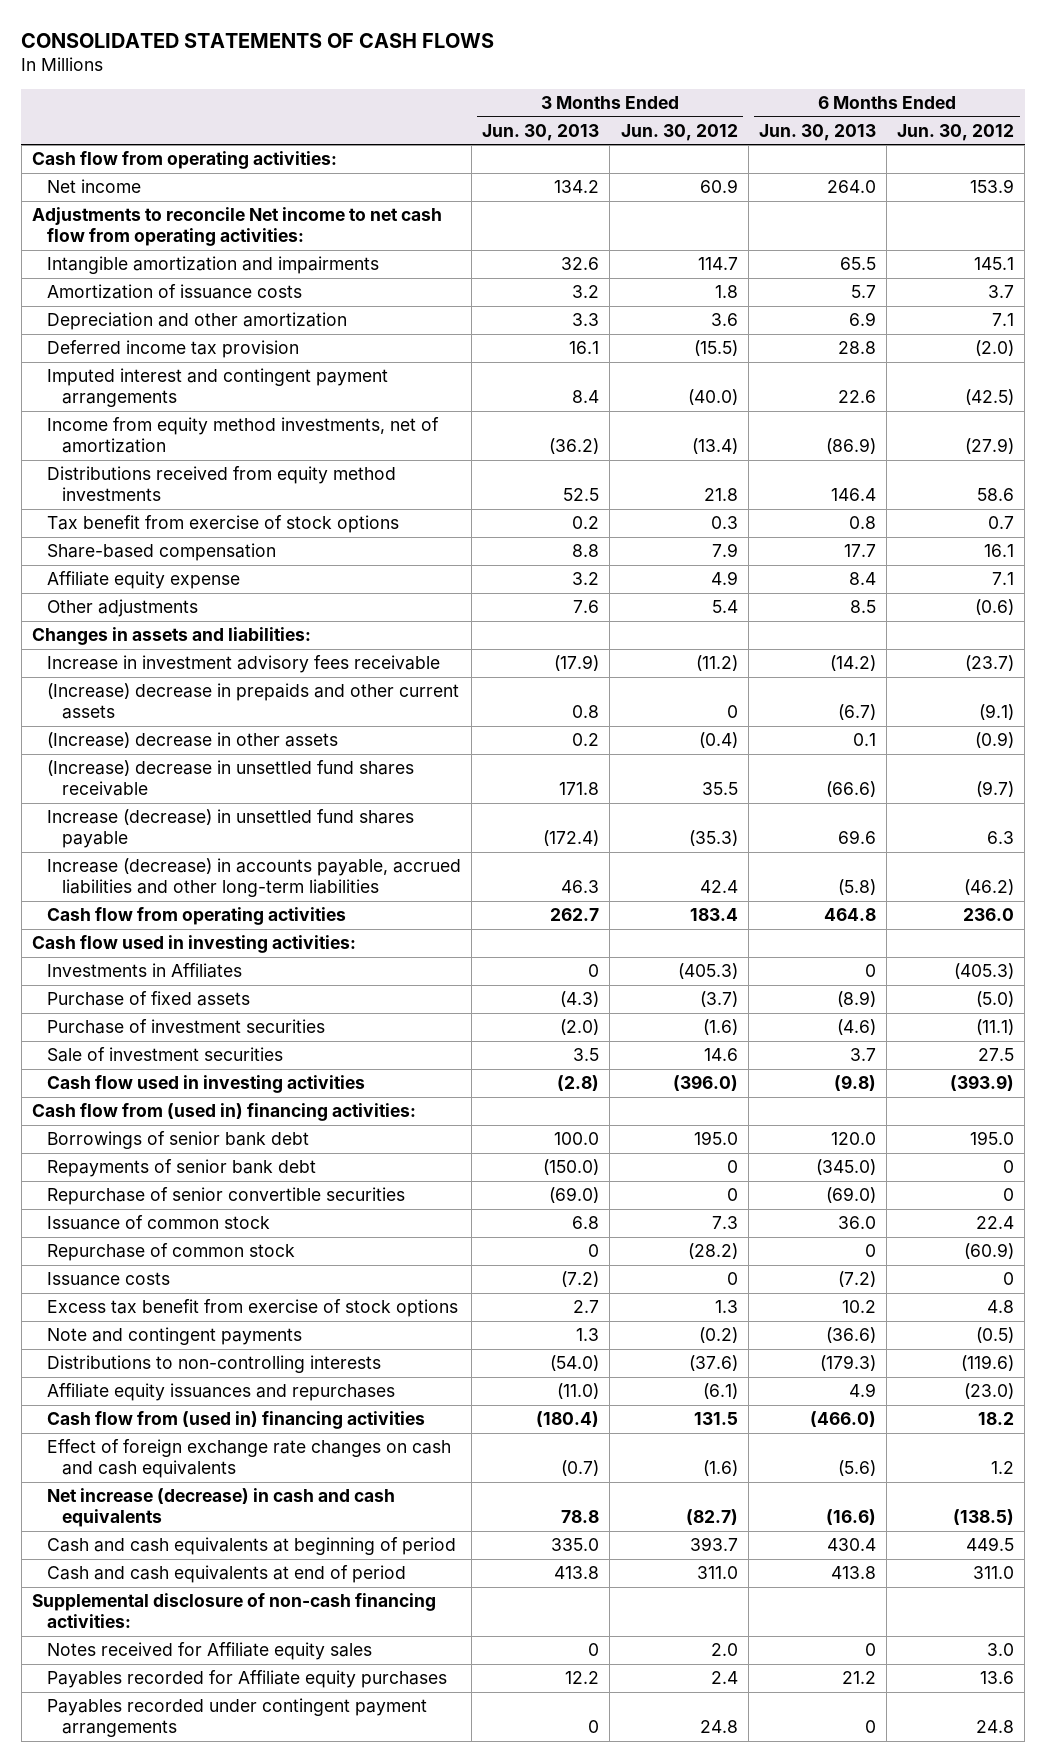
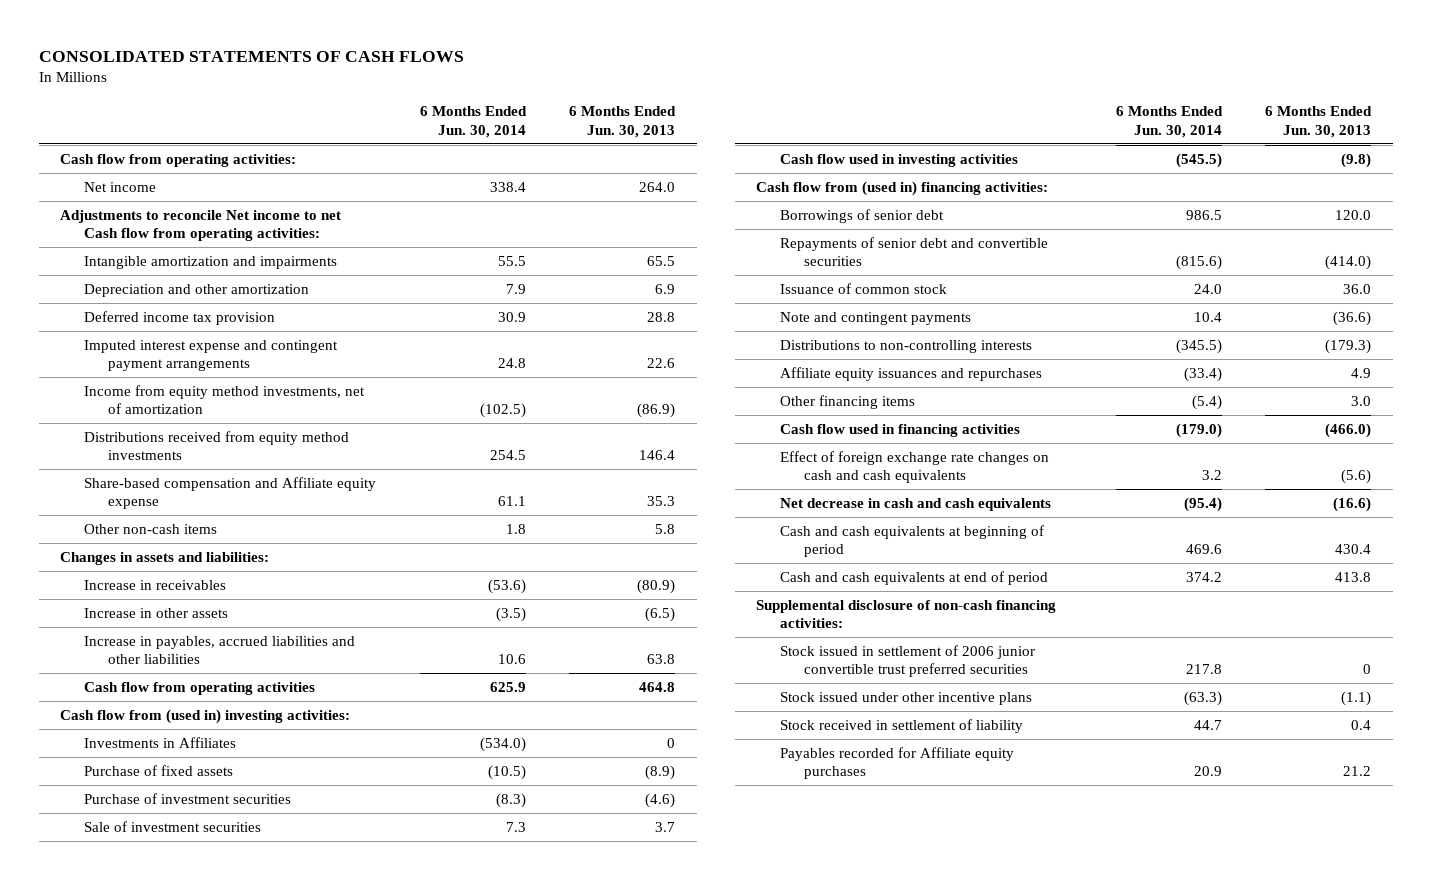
- | 3 Months Ended Jun. 30, 2013 | 3 Months Ended Jun. 30, 2012 | 6 Months Ended Jun. 30, 2013 | 6 Months Ended Jun. 30, 2012
+ | 6 Months Ended Jun. 30, 2014 | 6 Months Ended Jun. 30, 2013
- Adjustments to reconcile Net income to net cash flow from operating activities:
+ Adjustments to reconcile Net income to net Cash flow from operating activities:
- Amortization of issuance costs | 3.2 | 1.8 | 5.7 | 3.7
- Imputed interest and contingent payment arrangements | 8.4 | (40.0) | 22.6 | (42.5)
+ Imputed interest expense and contingent payment arrangements | 24.8 | 22.6
- Tax benefit from exercise of stock options | 0.2 | 0.3 | 0.8 | 0.7
- Share-based compensation | 8.8 | 7.9 | 17.7 | 16.1
- Affiliate equity expense | 3.2 | 4.9 | 8.4 | 7.1
- Other adjustments | 7.6 | 5.4 | 8.5 | (0.6)
+ Share-based compensation and Affiliate equity expense | 61.1 | 35.3
+ Other non-cash items | 1.8 | 5.8
- Increase in investment advisory fees receivable | (17.9) | (11.2) | (14.2) | (23.7)
- (Increase) decrease in prepaids and other current assets | 0.8 | 0 | (6.7) | (9.1)
- (Increase) decrease in other assets | 0.2 | (0.4) | 0.1 | (0.9)
- (Increase) decrease in unsettled fund shares receivable | 171.8 | 35.5 | (66.6) | (9.7)
- Increase (decrease) in unsettled fund shares payable | (172.4) | (35.3) | 69.6 | 6.3
- Increase (decrease) in accounts payable, accrued liabilities and other long-term liabilities | 46.3 | 42.4 | (5.8) | (46.2)
+ Increase in receivables | (53.6) | (80.9)
+ Increase in other assets | (3.5) | (6.5)
+ Increase in payables, accrued liabilities and other liabilities | 10.6 | 63.8
- Cash flow used in investing activities:
+ Cash flow from (used in) investing activities:
- Borrowings of senior bank debt | 100.0 | 195.0 | 120.0 | 195.0
- Repayments of senior bank debt | (150.0) | 0 | (345.0) | 0
- Repurchase of senior convertible securities | (69.0) | 0 | (69.0) | 0
+ Borrowings of senior debt | 986.5 | 120.0
+ Repayments of senior debt and convertible securities | (815.6) | (414.0)
- Repurchase of common stock | 0 | (28.2) | 0 | (60.9)
- Issuance costs | (7.2) | 0 | (7.2) | 0
- Excess tax benefit from exercise of stock options | 2.7 | 1.3 | 10.2 | 4.8
- Cash flow from (used in) financing activities | (180.4) | 131.5 | (466.0) | 18.2
+ Other financing items | (5.4) | 3.0
+ Cash flow used in financing activities | (179.0) | (466.0)
- Net increase (decrease) in cash and cash equivalents | 78.8 | (82.7) | (16.6) | (138.5)
+ Net decrease in cash and cash equivalents | (95.4) | (16.6)
- Notes received for Affiliate equity sales | 0 | 2.0 | 0 | 3.0
+ Stock issued in settlement of 2006 junior convertible trust preferred securities | 217.8 | 0
+ Stock issued under other incentive plans | (63.3) | (1.1)
+ Stock received in settlement of liability | 44.7 | 0.4
- Payables recorded under contingent payment arrangements | 0 | 24.8 | 0 | 24.8

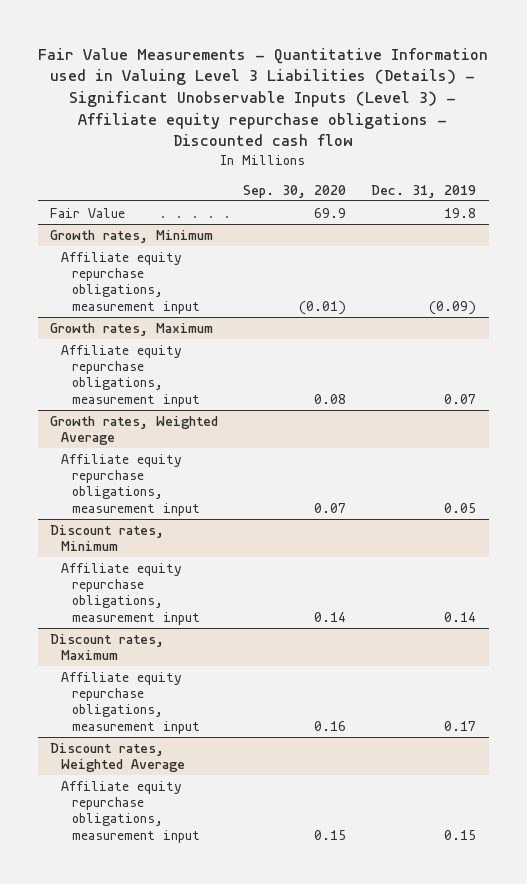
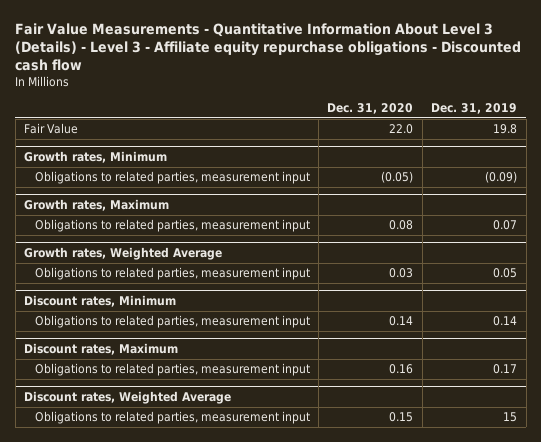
- Fair Value Measurements - Quantitative Information used in Valuing Level 3 Liabilities (Details) - Significant Unobservable Inputs (Level 3) - Affiliate equity repurchase obligations - Discounted cash flow
+ Fair Value Measurements - Quantitative Information About Level 3 (Details) - Level 3 - Affiliate equity repurchase obligations - Discounted cash flow
- | Sep. 30, 2020 | Dec. 31, 2019
+ | Dec. 31, 2020 | Dec. 31, 2019
@ Growth rates, Minimum
- Affiliate equity repurchase obligations, measurement input | (0.01) | (0.09)
+ Obligations to related parties, measurement input | (0.05) | (0.09)
@ Growth rates, Maximum
- Affiliate equity repurchase obligations, measurement input | 0.08 | 0.07
+ Obligations to related parties, measurement input | 0.08 | 0.07
@ Growth rates, Weighted Average
- Affiliate equity repurchase obligations, measurement input | 0.07 | 0.05
+ Obligations to related parties, measurement input | 0.03 | 0.05
@ Discount rates, Minimum
- Affiliate equity repurchase obligations, measurement input | 0.14 | 0.14
+ Obligations to related parties, measurement input | 0.14 | 0.14
@ Discount rates, Maximum
- Affiliate equity repurchase obligations, measurement input | 0.16 | 0.17
+ Obligations to related parties, measurement input | 0.16 | 0.17
@ Discount rates, Weighted Average
- Affiliate equity repurchase obligations, measurement input | 0.15 | 0.15
+ Obligations to related parties, measurement input | 0.15 | 15

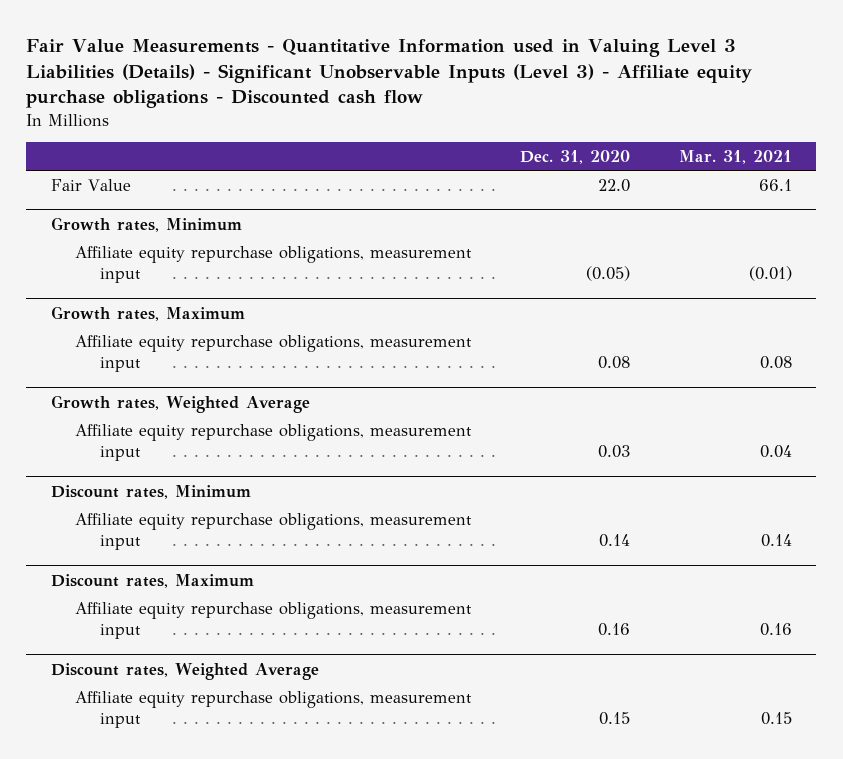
- Fair Value Measurements - Quantitative Information About Level 3 (Details) - Level 3 - Affiliate equity repurchase obligations - Discounted cash flow
+ Fair Value Measurements - Quantitative Information used in Valuing Level 3 Liabilities (Details) - Significant Unobservable Inputs (Level 3) - Affiliate equity purchase obligations - Discounted cash flow
- | Dec. 31, 2020 | Dec. 31, 2019
+ | Dec. 31, 2020 | Mar. 31, 2021
@ Growth rates, Minimum
- Obligations to related parties, measurement input | (0.05) | (0.09)
+ Affiliate equity repurchase obligations, measurement input | (0.05) | (0.01)
@ Growth rates, Maximum
- Obligations to related parties, measurement input | 0.08 | 0.07
+ Affiliate equity repurchase obligations, measurement input | 0.08 | 0.08
@ Growth rates, Weighted Average
- Obligations to related parties, measurement input | 0.03 | 0.05
+ Affiliate equity repurchase obligations, measurement input | 0.03 | 0.04
@ Discount rates, Minimum
- Obligations to related parties, measurement input | 0.14 | 0.14
+ Affiliate equity repurchase obligations, measurement input | 0.14 | 0.14
@ Discount rates, Maximum
- Obligations to related parties, measurement input | 0.16 | 0.17
+ Affiliate equity repurchase obligations, measurement input | 0.16 | 0.16
@ Discount rates, Weighted Average
- Obligations to related parties, measurement input | 0.15 | 15
+ Affiliate equity repurchase obligations, measurement input | 0.15 | 0.15

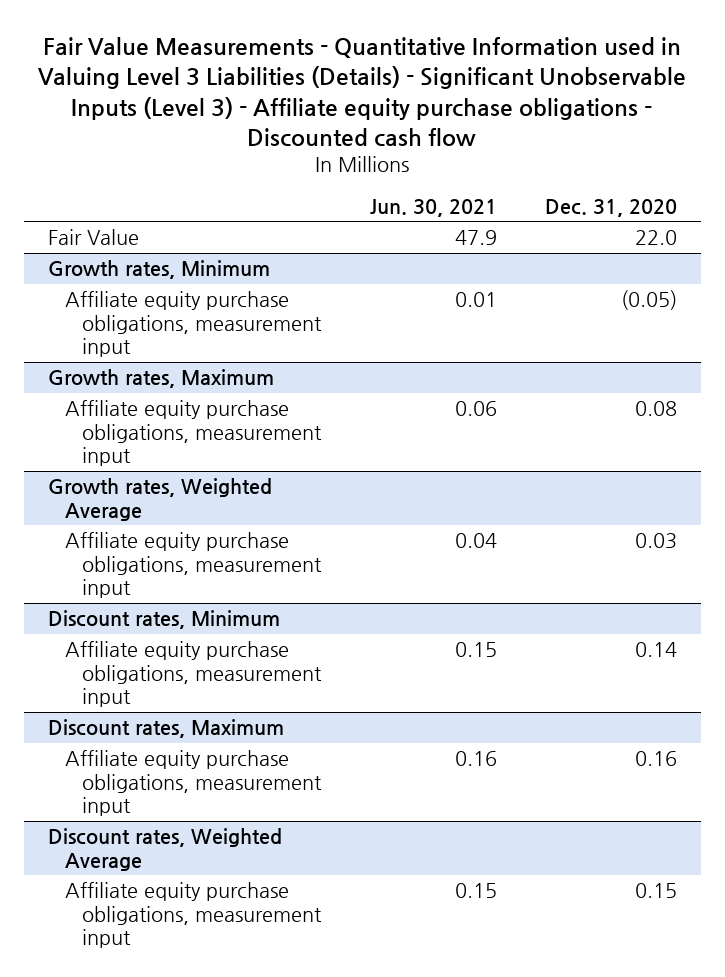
- | Dec. 31, 2020 | Mar. 31, 2021
+ | Jun. 30, 2021 | Dec. 31, 2020
@ Growth rates, Minimum
- Affiliate equity repurchase obligations, measurement input | (0.05) | (0.01)
+ Affiliate equity purchase obligations, measurement input | 0.01 | (0.05)
@ Growth rates, Maximum
- Affiliate equity repurchase obligations, measurement input | 0.08 | 0.08
+ Affiliate equity purchase obligations, measurement input | 0.06 | 0.08
@ Growth rates, Weighted Average
- Affiliate equity repurchase obligations, measurement input | 0.03 | 0.04
+ Affiliate equity purchase obligations, measurement input | 0.04 | 0.03
@ Discount rates, Minimum
- Affiliate equity repurchase obligations, measurement input | 0.14 | 0.14
+ Affiliate equity purchase obligations, measurement input | 0.15 | 0.14
@ Discount rates, Maximum
- Affiliate equity repurchase obligations, measurement input | 0.16 | 0.16
+ Affiliate equity purchase obligations, measurement input | 0.16 | 0.16
@ Discount rates, Weighted Average
- Affiliate equity repurchase obligations, measurement input | 0.15 | 0.15
+ Affiliate equity purchase obligations, measurement input | 0.15 | 0.15

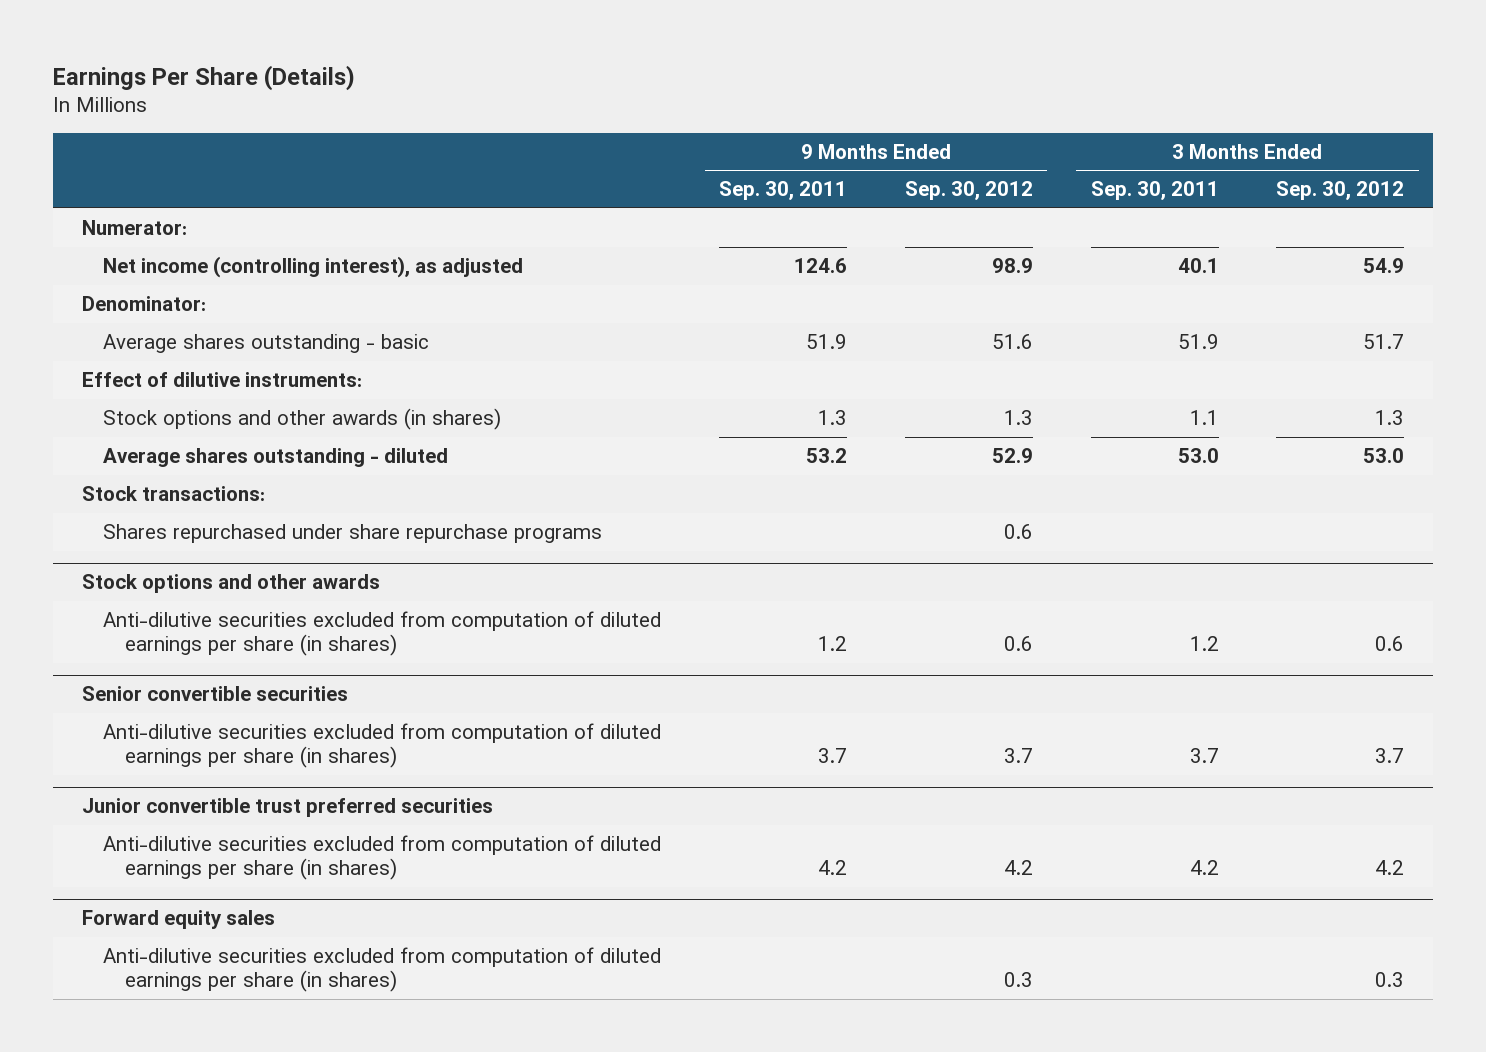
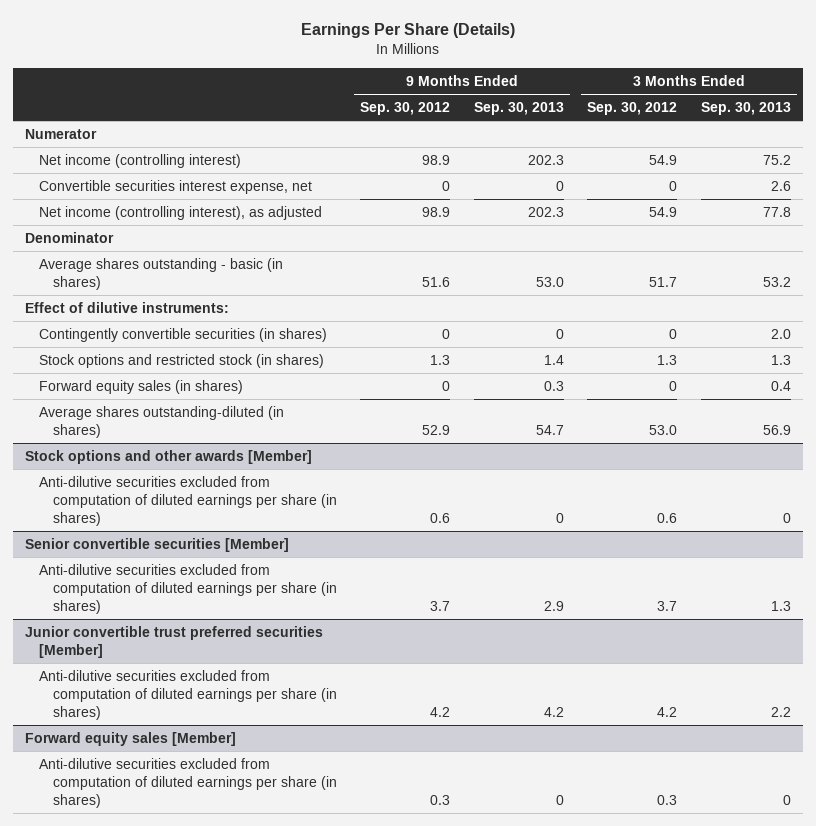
- | 9 Months Ended Sep. 30, 2011 | 9 Months Ended Sep. 30, 2012 | 3 Months Ended Sep. 30, 2011 | 3 Months Ended Sep. 30, 2012
+ | 9 Months Ended Sep. 30, 2012 | 9 Months Ended Sep. 30, 2013 | 3 Months Ended Sep. 30, 2012 | 3 Months Ended Sep. 30, 2013
- Numerator:
+ Numerator
+ Net income (controlling interest) | 98.9 | 202.3 | 54.9 | 75.2
+ Convertible securities interest expense, net | 0 | 0 | 0 | 2.6
- Denominator:
- Average shares outstanding - basic | 51.9 | 51.6 | 51.9 | 51.7
+ Denominator
+ Average shares outstanding - basic (in shares) | 51.6 | 53.0 | 51.7 | 53.2
- Stock options and other awards (in shares) | 1.3 | 1.3 | 1.1 | 1.3
- Average shares outstanding - diluted | 53.2 | 52.9 | 53.0 | 53.0
- Stock transactions:
- Shares repurchased under share repurchase programs | | 0.6 | |
- Stock options and other awards
+ Contingently convertible securities (in shares) | 0 | 0 | 0 | 2.0
+ Stock options and restricted stock (in shares) | 1.3 | 1.4 | 1.3 | 1.3
+ Forward equity sales (in shares) | 0 | 0.3 | 0 | 0.4
+ Average shares outstanding-diluted (in shares) | 52.9 | 54.7 | 53.0 | 56.9
+ Stock options and other awards [Member]
- Senior convertible securities
+ Senior convertible securities [Member]
- Junior convertible trust preferred securities
+ Junior convertible trust preferred securities [Member]
- Forward equity sales
+ Forward equity sales [Member]

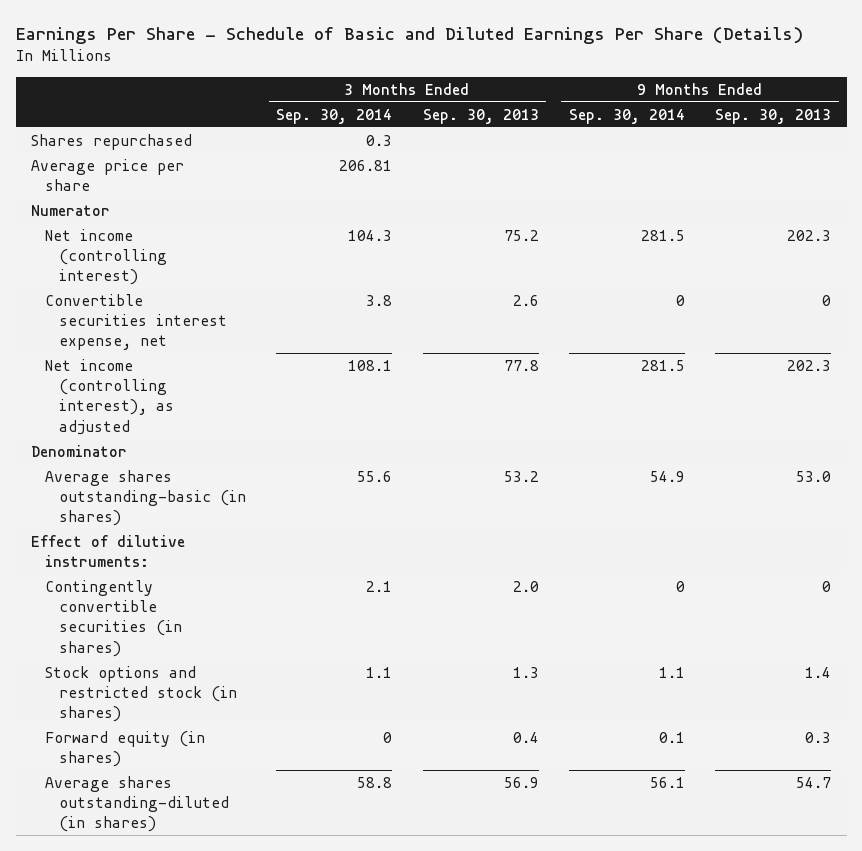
- Earnings Per Share (Details)
+ Earnings Per Share - Schedule of Basic and Diluted Earnings Per Share (Details)
- | 9 Months Ended Sep. 30, 2012 | 9 Months Ended Sep. 30, 2013 | 3 Months Ended Sep. 30, 2012 | 3 Months Ended Sep. 30, 2013
+ | 3 Months Ended Sep. 30, 2014 | 3 Months Ended Sep. 30, 2013 | 9 Months Ended Sep. 30, 2014 | 9 Months Ended Sep. 30, 2013
+ Shares repurchased | 0.3 | | |
+ Average price per share | 206.81 | | |
- Average shares outstanding - basic (in shares) | 51.6 | 53.0 | 51.7 | 53.2
+ Average shares outstanding-basic (in shares) | 55.6 | 53.2 | 54.9 | 53.0
- Forward equity sales (in shares) | 0 | 0.3 | 0 | 0.4
+ Forward equity (in shares) | 0 | 0.4 | 0.1 | 0.3
- Stock options and other awards [Member]
- Anti-dilutive securities excluded from computation of diluted earnings per share (in shares) | 0.6 | 0 | 0.6 | 0
- Senior convertible securities [Member]
- Anti-dilutive securities excluded from computation of diluted earnings per share (in shares) | 3.7 | 2.9 | 3.7 | 1.3
- Junior convertible trust preferred securities [Member]
- Anti-dilutive securities excluded from computation of diluted earnings per share (in shares) | 4.2 | 4.2 | 4.2 | 2.2
- Forward equity sales [Member]
- Anti-dilutive securities excluded from computation of diluted earnings per share (in shares) | 0.3 | 0 | 0.3 | 0

